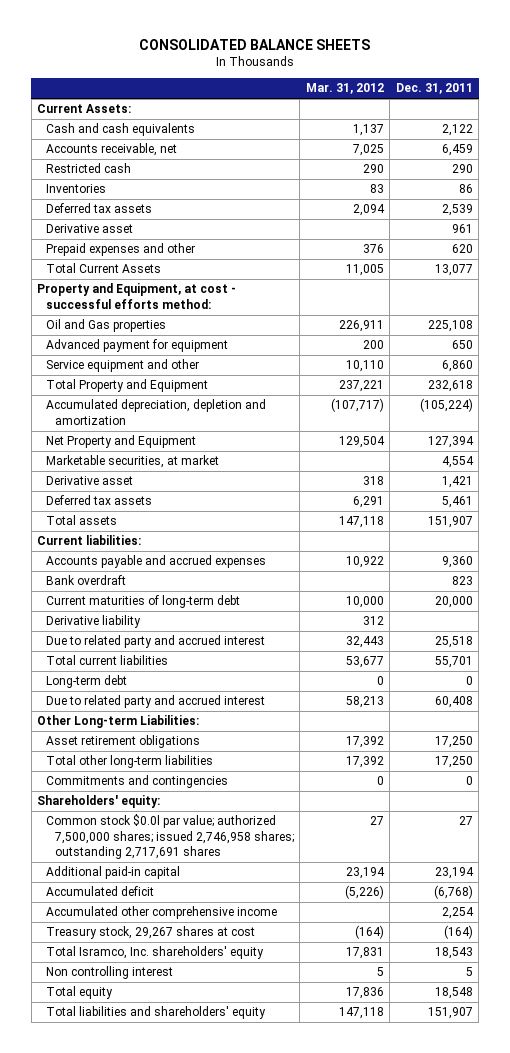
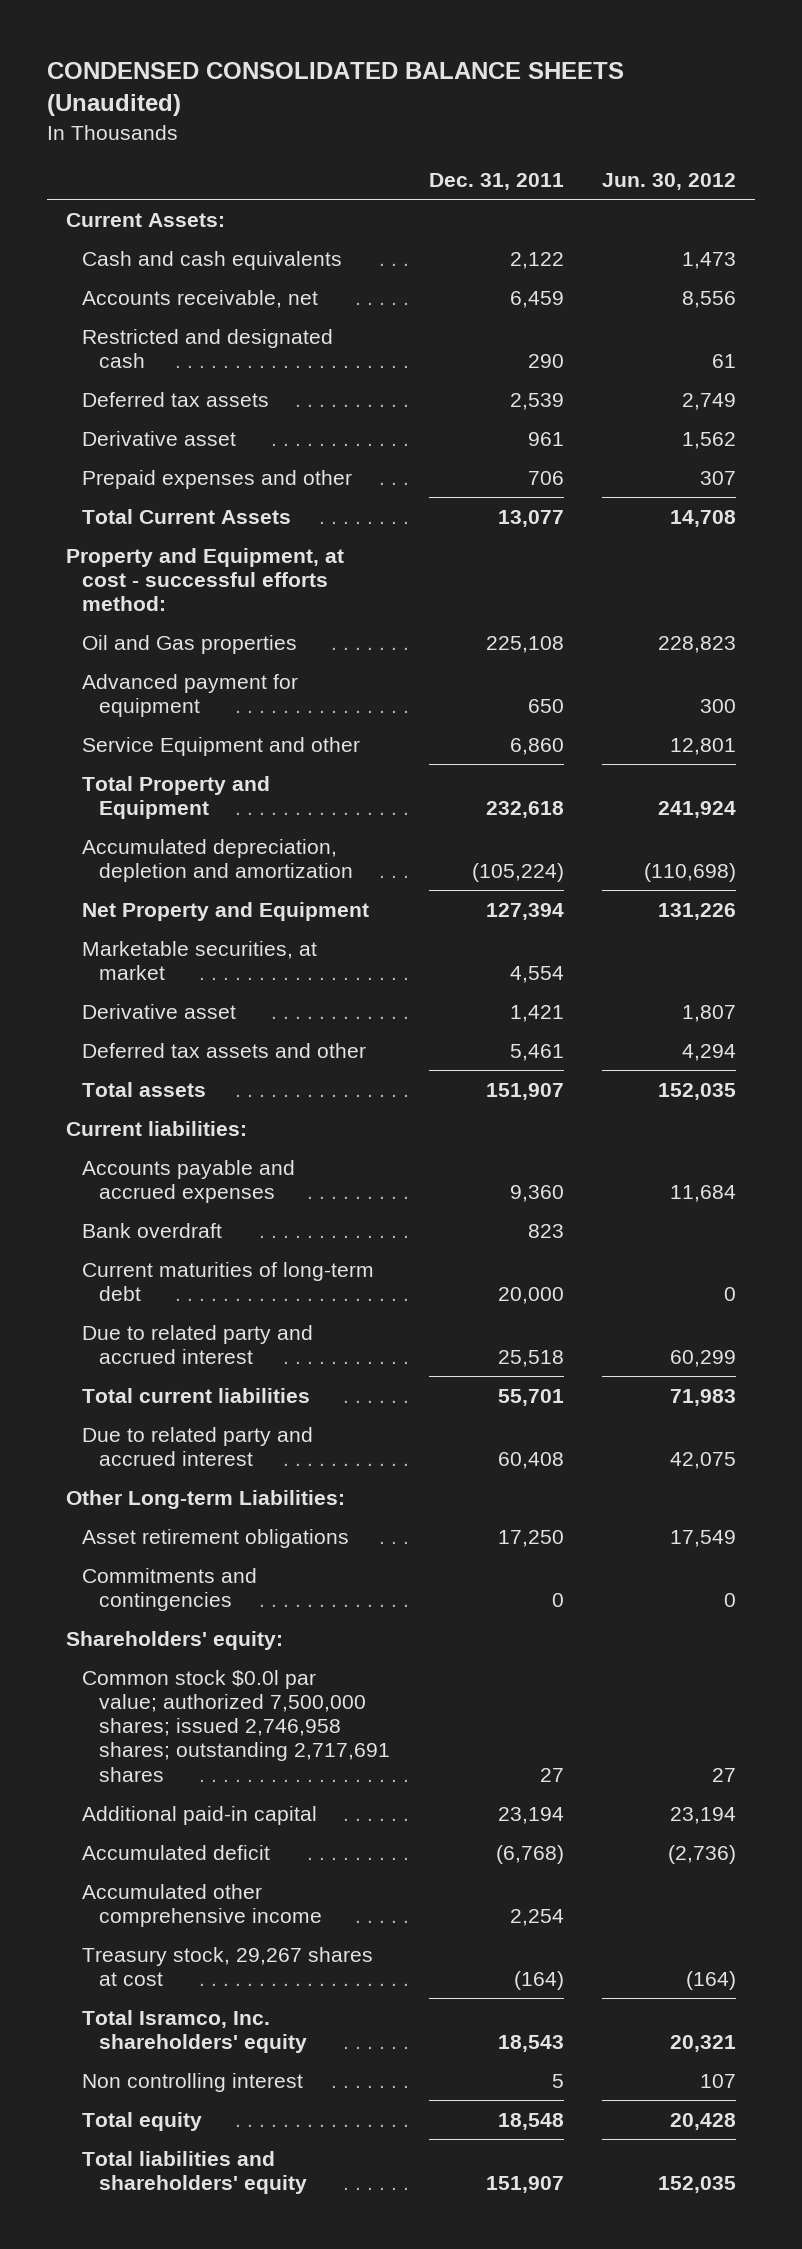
- CONSOLIDATED BALANCE SHEETS
+ CONDENSED CONSOLIDATED BALANCE SHEETS (Unaudited)
- | Mar. 31, 2012 | Dec. 31, 2011
+ | Dec. 31, 2011 | Jun. 30, 2012
- Restricted cash | 290 | 290
- Inventories | 83 | 86
+ Restricted and designated cash | 290 | 61
- Prepaid expenses and other | 376 | 620
+ Prepaid expenses and other | 706 | 307
- Service equipment and other | 10,110 | 6,860
+ Service Equipment and other | 6,860 | 12,801
- Deferred tax assets | 6,291 | 5,461
+ Deferred tax assets and other | 5,461 | 4,294
- Derivative liability | 312 |
- Long-term debt | 0 | 0
- Total other long-term liabilities | 17,392 | 17,250

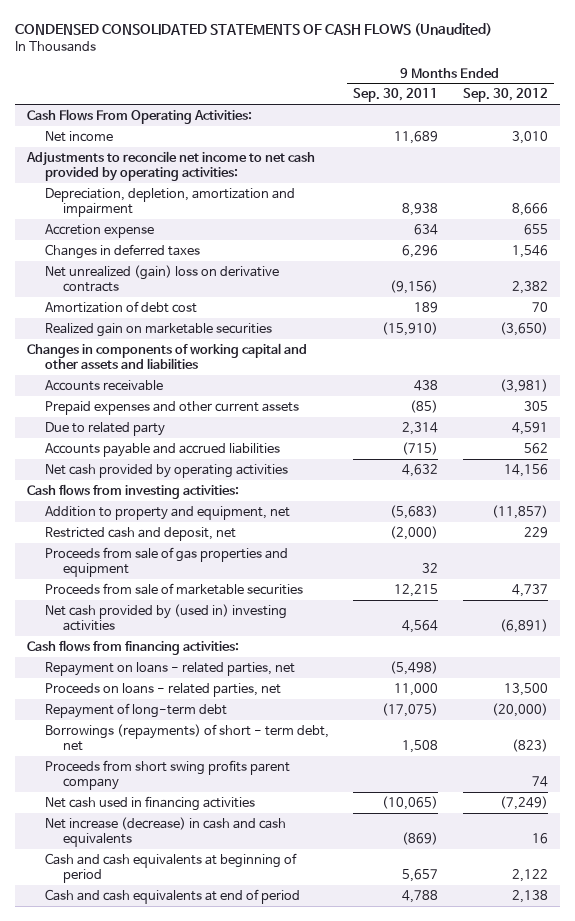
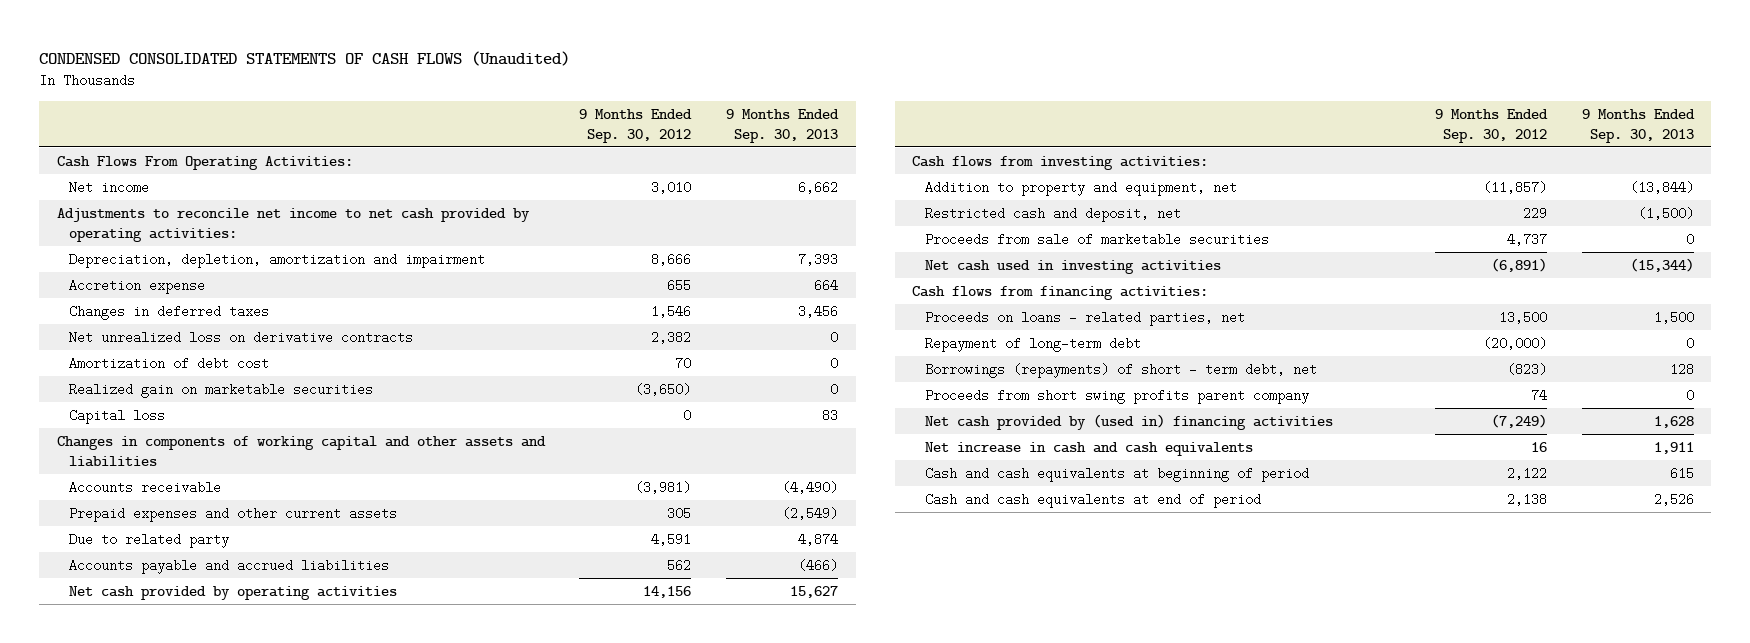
- | 9 Months Ended Sep. 30, 2011 | 9 Months Ended Sep. 30, 2012
+ | 9 Months Ended Sep. 30, 2012 | 9 Months Ended Sep. 30, 2013
- Net unrealized (gain) loss on derivative contracts | (9,156) | 2,382
+ Net unrealized loss on derivative contracts | 2,382 | 0
+ Capital loss | 0 | 83
- Proceeds from sale of gas properties and equipment | 32 |
- Net cash provided by (used in) investing activities | 4,564 | (6,891)
+ Net cash used in investing activities | (6,891) | (15,344)
- Repayment on loans - related parties, net | (5,498) |
- Net cash used in financing activities | (10,065) | (7,249)
- Net increase (decrease) in cash and cash equivalents | (869) | 16
+ Net cash provided by (used in) financing activities | (7,249) | 1,628
+ Net increase in cash and cash equivalents | 16 | 1,911

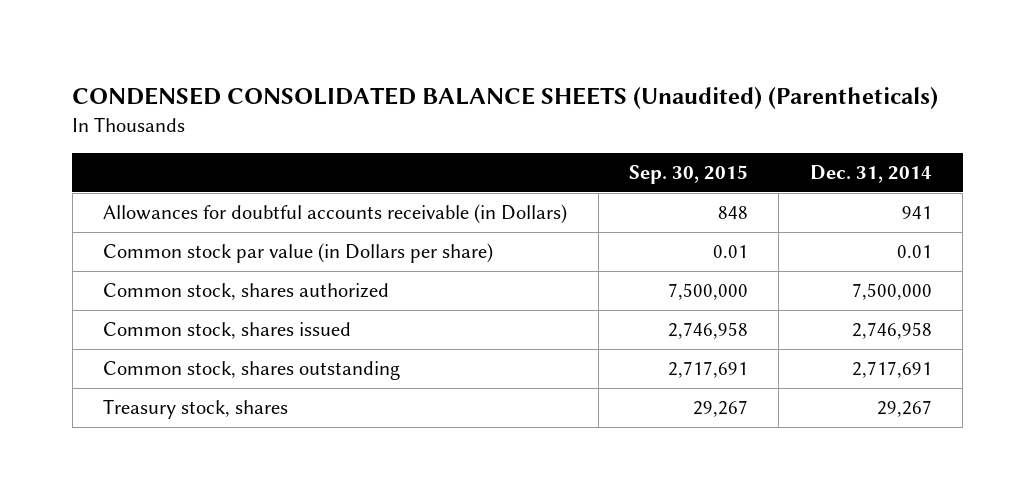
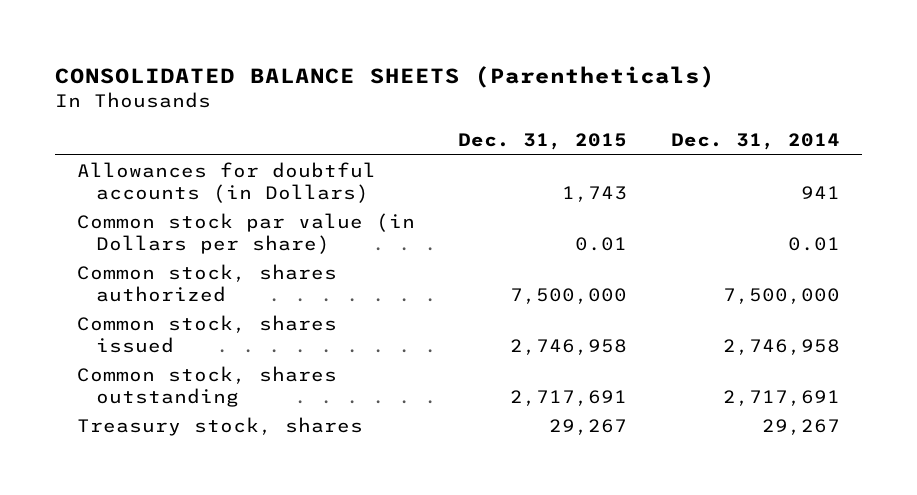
- CONDENSED CONSOLIDATED BALANCE SHEETS (Unaudited) (Parentheticals)
+ CONSOLIDATED BALANCE SHEETS (Parentheticals)
- | Sep. 30, 2015 | Dec. 31, 2014
+ | Dec. 31, 2015 | Dec. 31, 2014
- Allowances for doubtful accounts receivable (in Dollars) | 848 | 941
+ Allowances for doubtful accounts (in Dollars) | 1,743 | 941

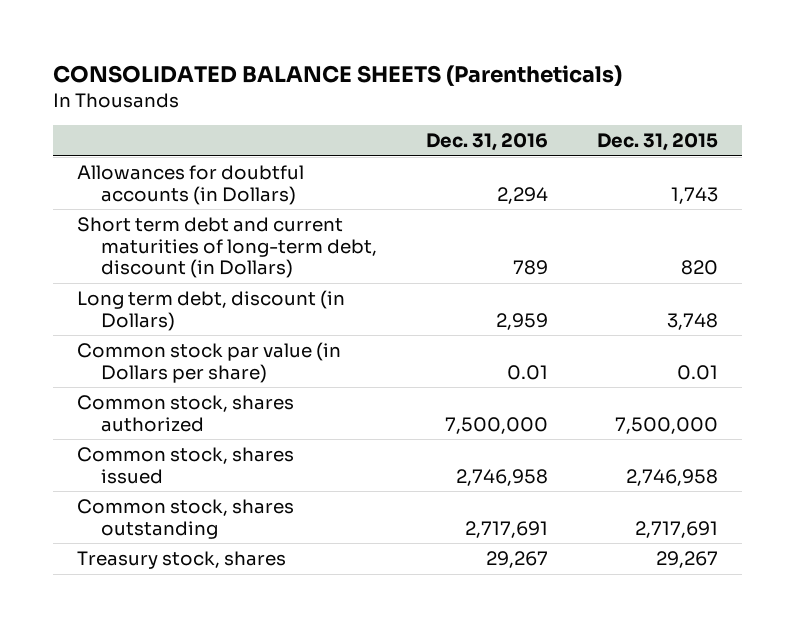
- | Dec. 31, 2015 | Dec. 31, 2014
+ | Dec. 31, 2016 | Dec. 31, 2015
+ Short term debt and current maturities of long-term debt, discount (in Dollars) | 789 | 820
+ Long term debt, discount (in Dollars) | 2,959 | 3,748

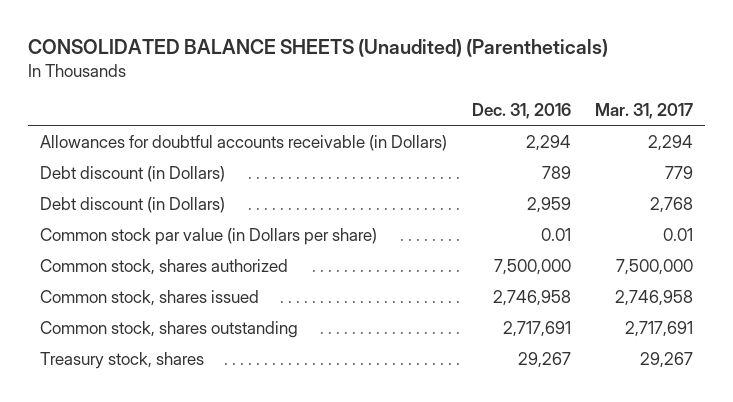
- CONSOLIDATED BALANCE SHEETS (Parentheticals)
+ CONSOLIDATED BALANCE SHEETS (Unaudited) (Parentheticals)
- | Dec. 31, 2016 | Dec. 31, 2015
+ | Dec. 31, 2016 | Mar. 31, 2017
- Allowances for doubtful accounts (in Dollars) | 2,294 | 1,743
- Short term debt and current maturities of long-term debt, discount (in Dollars) | 789 | 820
- Long term debt, discount (in Dollars) | 2,959 | 3,748
+ Allowances for doubtful accounts receivable (in Dollars) | 2,294 | 2,294
+ Debt discount (in Dollars) | 789 | 779
+ Debt discount (in Dollars) | 2,959 | 2,768

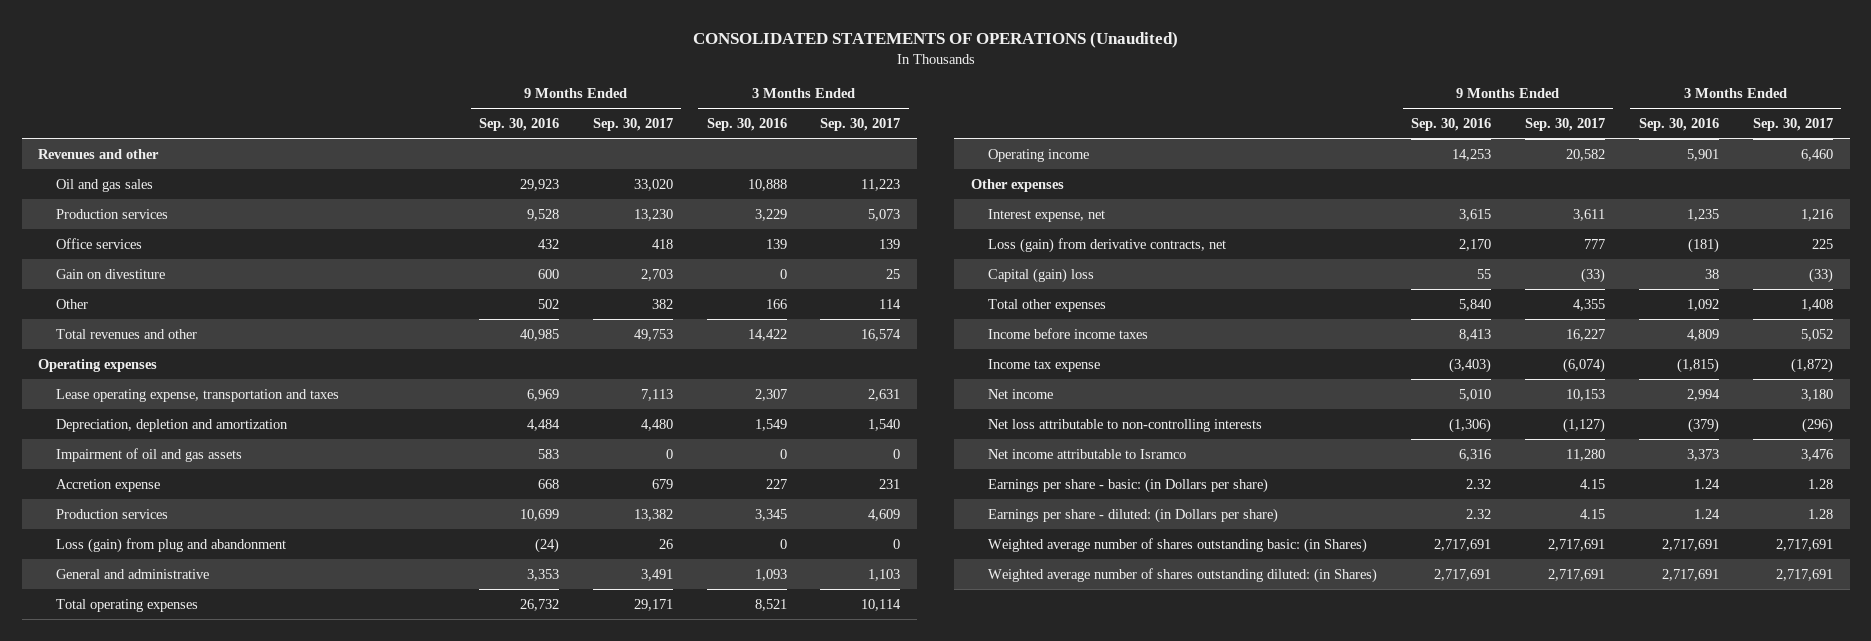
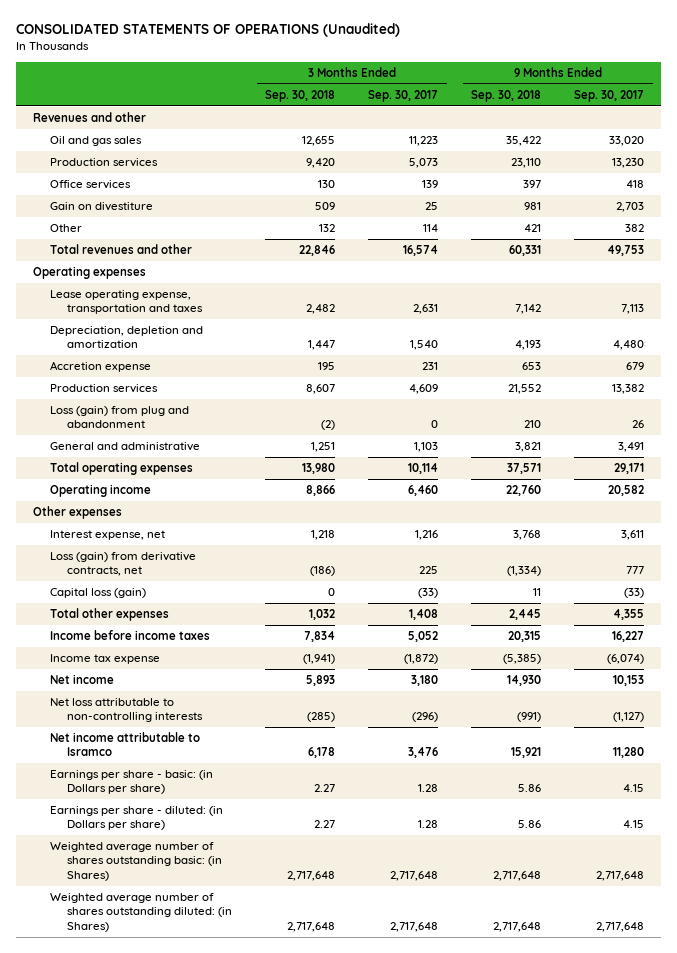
- | 9 Months Ended Sep. 30, 2016 | 9 Months Ended Sep. 30, 2017 | 3 Months Ended Sep. 30, 2016 | 3 Months Ended Sep. 30, 2017
+ | 3 Months Ended Sep. 30, 2018 | 3 Months Ended Sep. 30, 2017 | 9 Months Ended Sep. 30, 2018 | 9 Months Ended Sep. 30, 2017
- Impairment of oil and gas assets | 583 | 0 | 0 | 0
- Capital (gain) loss | 55 | (33) | 38 | (33)
+ Capital loss (gain) | 0 | (33) | 11 | (33)
- Weighted average number of shares outstanding basic: (in Shares) | 2,717,691 | 2,717,691 | 2,717,691 | 2,717,691
- Weighted average number of shares outstanding diluted: (in Shares) | 2,717,691 | 2,717,691 | 2,717,691 | 2,717,691
+ Weighted average number of shares outstanding basic: (in Shares) | 2,717,648 | 2,717,648 | 2,717,648 | 2,717,648
+ Weighted average number of shares outstanding diluted: (in Shares) | 2,717,648 | 2,717,648 | 2,717,648 | 2,717,648

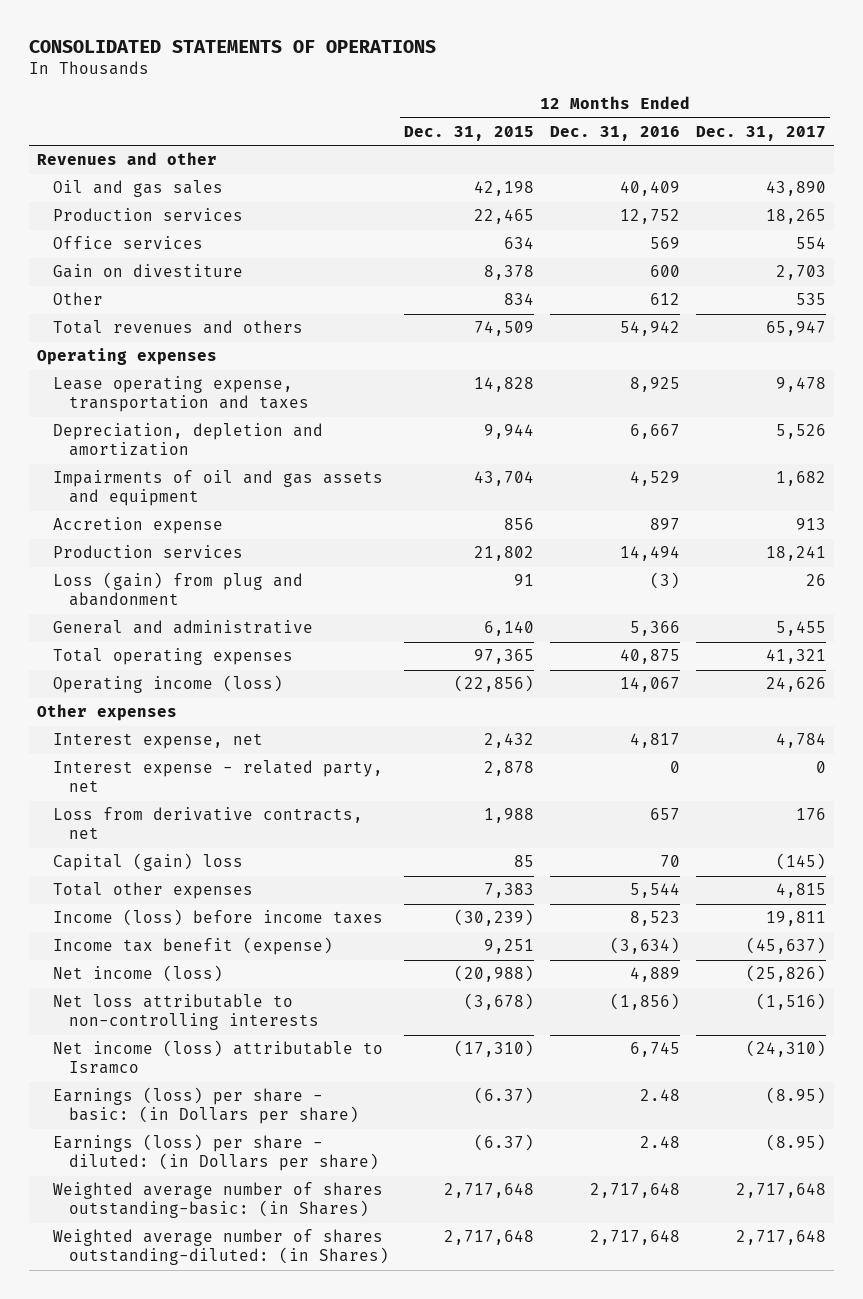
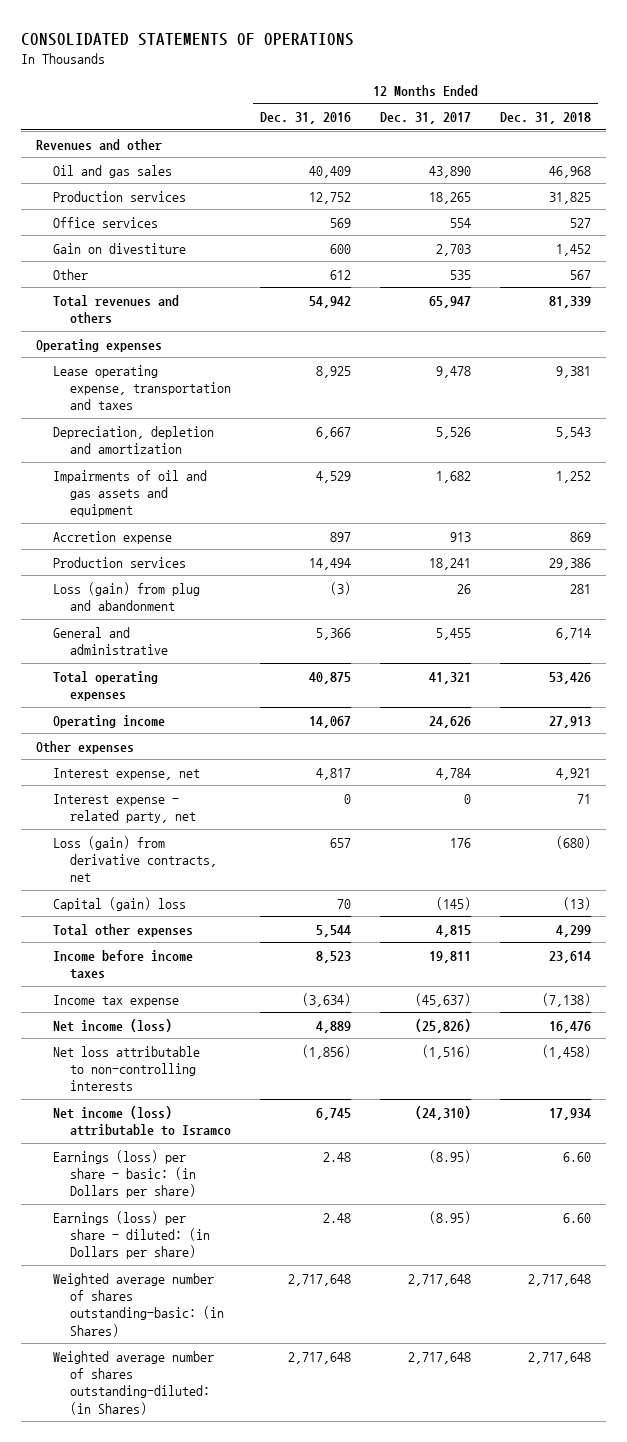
- | 12 Months Ended Dec. 31, 2015 | 12 Months Ended Dec. 31, 2016 | 12 Months Ended Dec. 31, 2017
+ | 12 Months Ended Dec. 31, 2016 | 12 Months Ended Dec. 31, 2017 | 12 Months Ended Dec. 31, 2018
- Operating income (loss) | (22,856) | 14,067 | 24,626
+ Operating income | 14,067 | 24,626 | 27,913
- Loss from derivative contracts, net | 1,988 | 657 | 176
+ Loss (gain) from derivative contracts, net | 657 | 176 | (680)
- Income (loss) before income taxes | (30,239) | 8,523 | 19,811
- Income tax benefit (expense) | 9,251 | (3,634) | (45,637)
+ Income before income taxes | 8,523 | 19,811 | 23,614
+ Income tax expense | (3,634) | (45,637) | (7,138)

